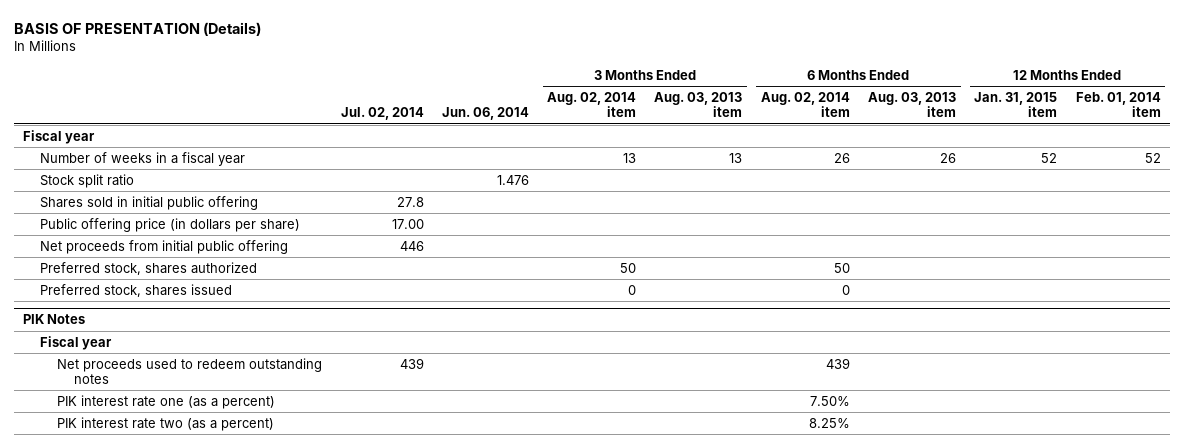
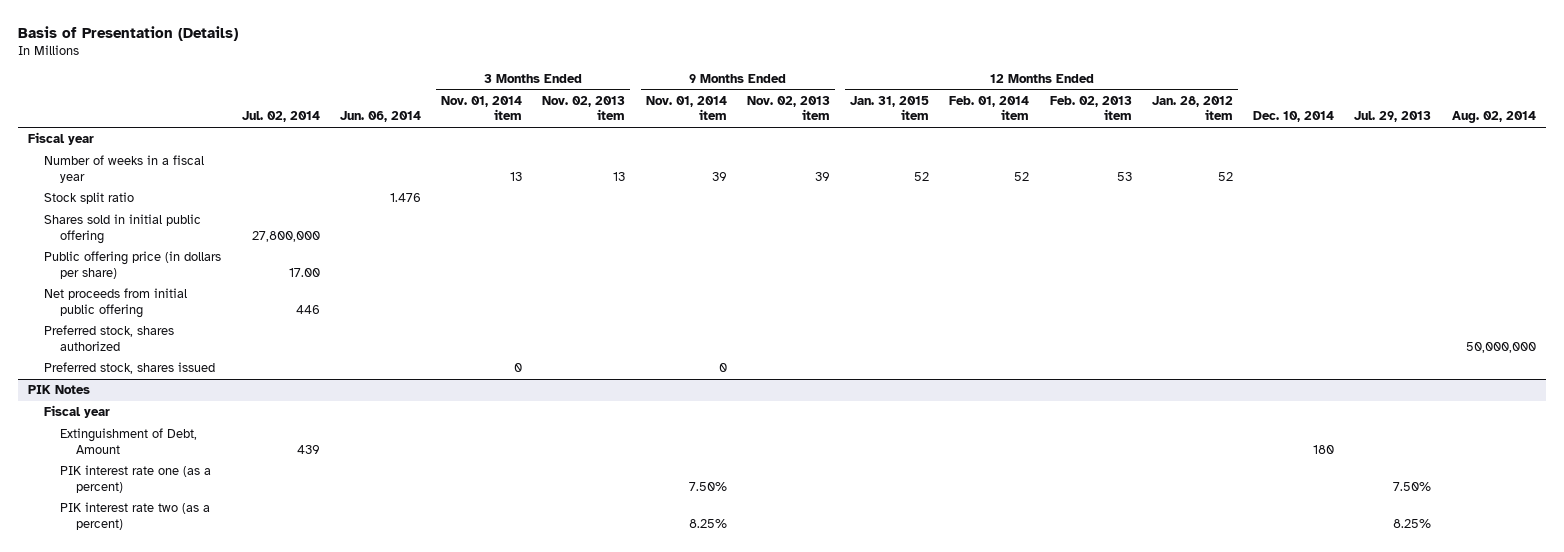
- BASIS OF PRESENTATION (Details)
+ Basis of Presentation (Details)
- | Jul. 02, 2014 | Jun. 06, 2014 | 3 Months Ended Aug. 02, 2014 item | 3 Months Ended Aug. 03, 2013 item | 6 Months Ended Aug. 02, 2014 item | 6 Months Ended Aug. 03, 2013 item | 12 Months Ended Jan. 31, 2015 item | 12 Months Ended Feb. 01, 2014 item
+ | Jul. 02, 2014 | Jun. 06, 2014 | 3 Months Ended Nov. 01, 2014 item | 3 Months Ended Nov. 02, 2013 item | 9 Months Ended Nov. 01, 2014 item | 9 Months Ended Nov. 02, 2013 item | 12 Months Ended Jan. 31, 2015 item | 12 Months Ended Feb. 01, 2014 item | 12 Months Ended Feb. 02, 2013 item | 12 Months Ended Jan. 28, 2012 item | Dec. 10, 2014 | Jul. 29, 2013 | Aug. 02, 2014
- Shares sold in initial public offering | 27.8 | | | | | | |
+ Shares sold in initial public offering | 27,800,000 | | | | | | | | | | | |
@ PIK Notes
- Net proceeds used to redeem outstanding notes | 439 | | | | 439 | | |
+ Extinguishment of Debt, Amount | 439 | | | | | | | | | | 180 | |

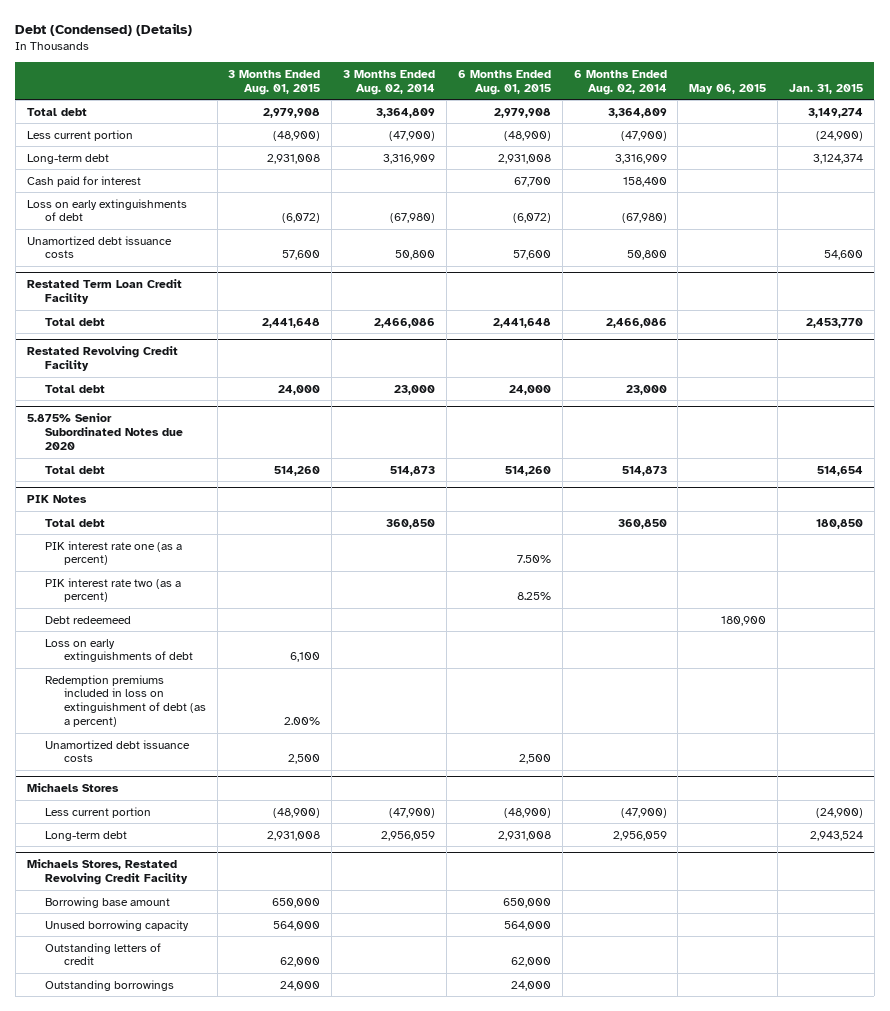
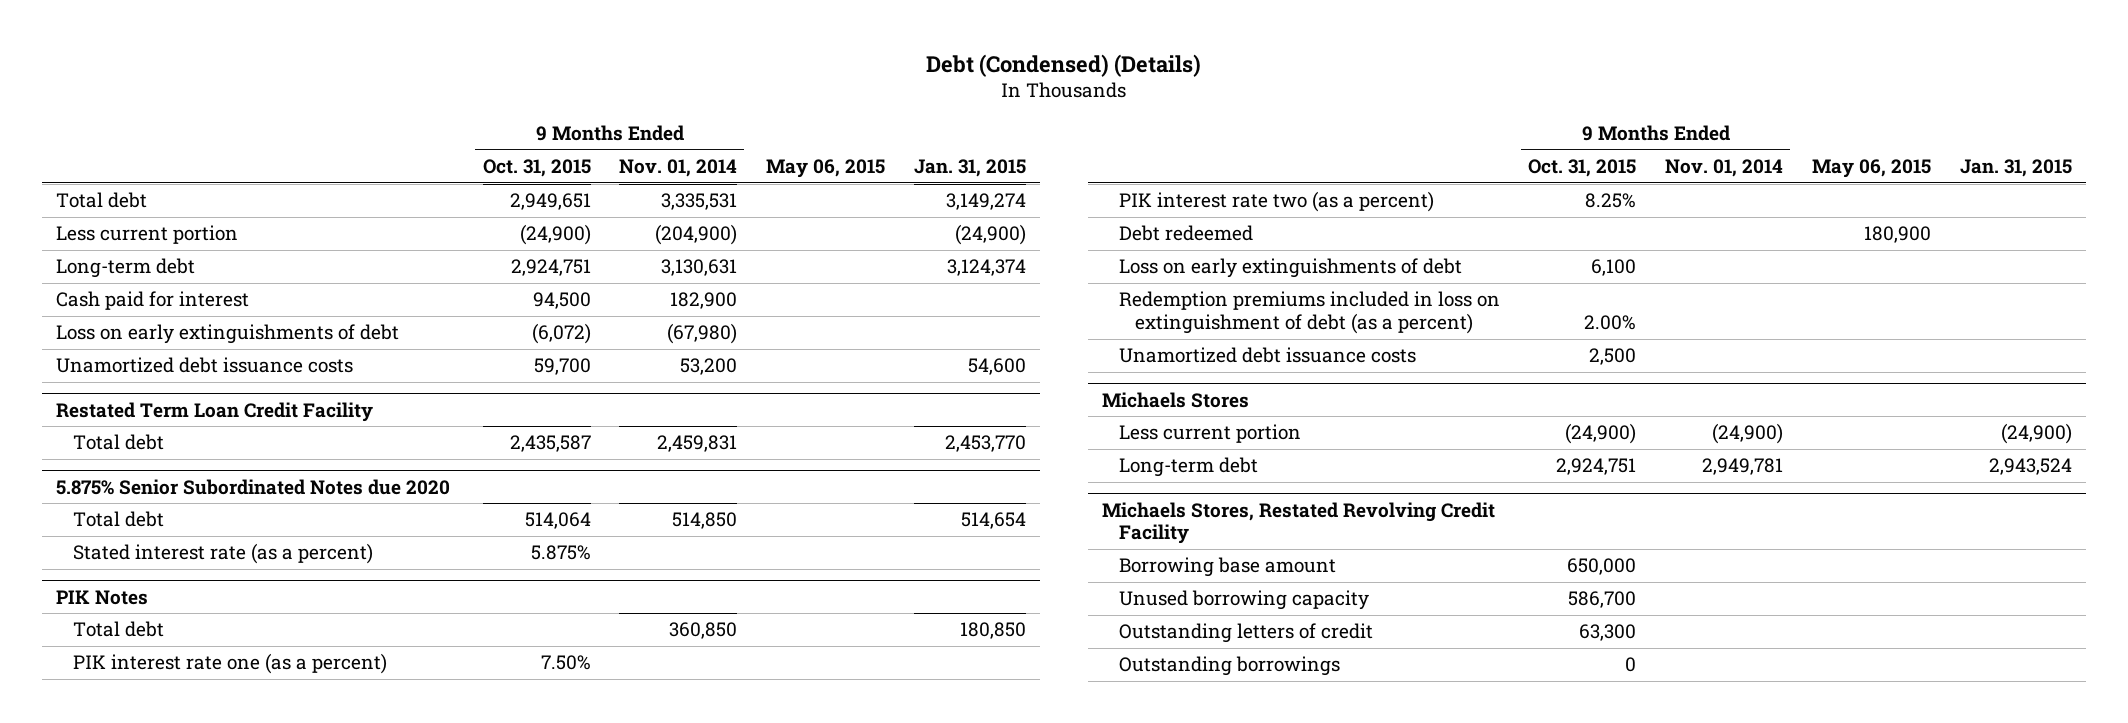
- | 3 Months Ended Aug. 01, 2015 | 3 Months Ended Aug. 02, 2014 | 6 Months Ended Aug. 01, 2015 | 6 Months Ended Aug. 02, 2014 | May 06, 2015 | Jan. 31, 2015
+ | 9 Months Ended Oct. 31, 2015 | 9 Months Ended Nov. 01, 2014 | May 06, 2015 | Jan. 31, 2015
- Restated Revolving Credit Facility
- Total debt | 24,000 | 23,000 | 24,000 | 23,000 | |
@ 5.875% Senior Subordinated Notes due 2020
+ Stated interest rate (as a percent) | 5.875% | | |
@ PIK Notes
- Debt redeemeed | | | | | 180,900 |
+ Debt redeemed | | | 180,900 |

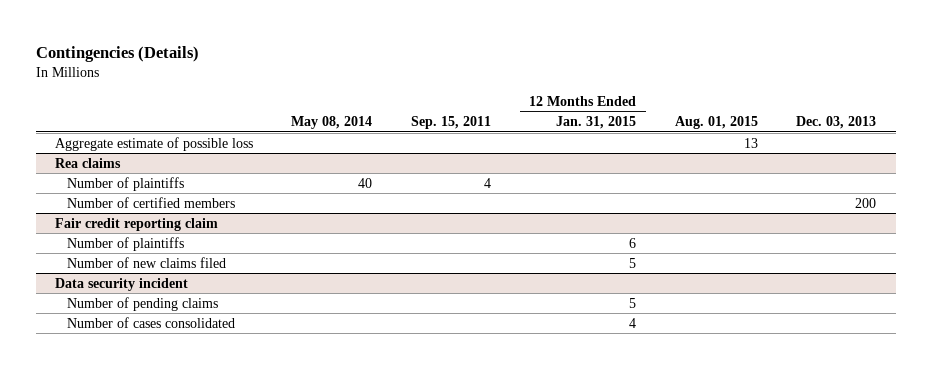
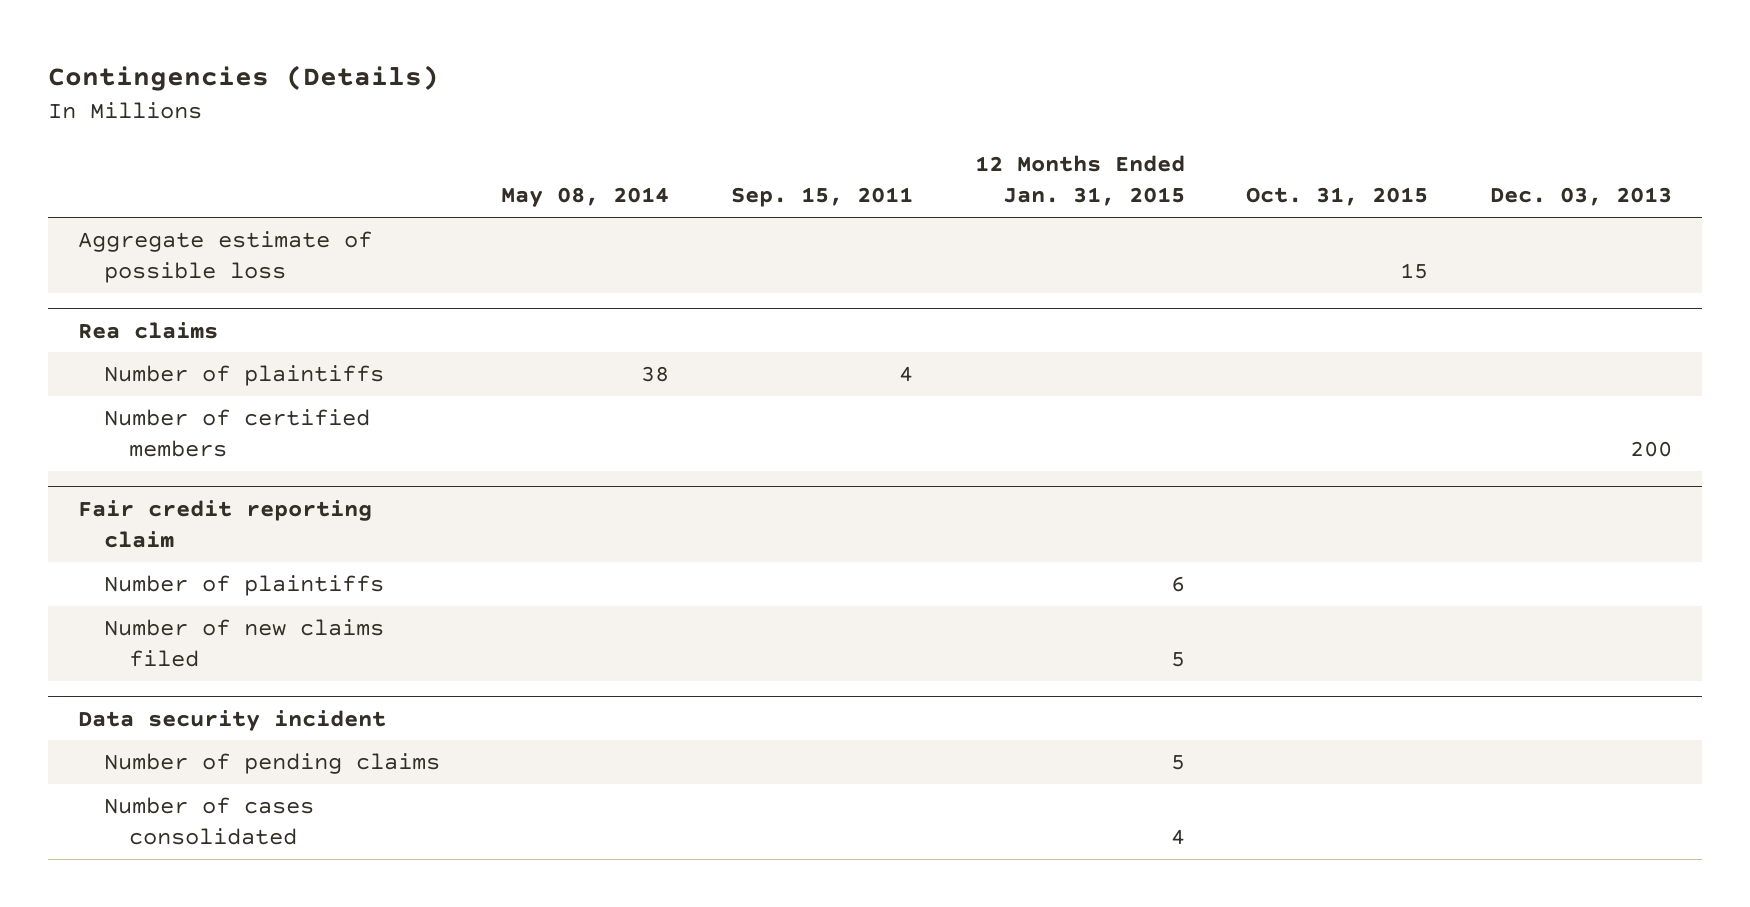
- | May 08, 2014 | Sep. 15, 2011 | 12 Months Ended Jan. 31, 2015 | Aug. 01, 2015 | Dec. 03, 2013
+ | May 08, 2014 | Sep. 15, 2011 | 12 Months Ended Jan. 31, 2015 | Oct. 31, 2015 | Dec. 03, 2013
@ Rea claims
- Number of plaintiffs | 40 | 4 | | |
+ Number of plaintiffs | 38 | 4 | | |

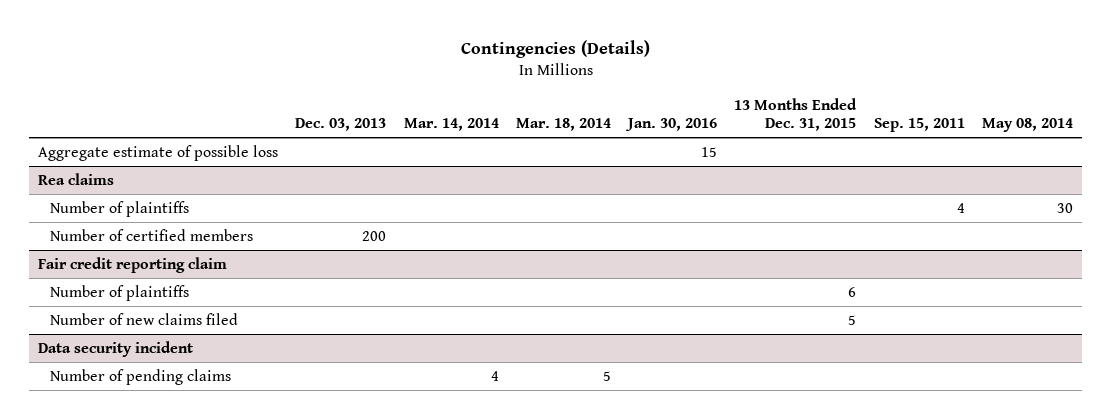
- | May 08, 2014 | Sep. 15, 2011 | 12 Months Ended Jan. 31, 2015 | Oct. 31, 2015 | Dec. 03, 2013
+ | Dec. 03, 2013 | Mar. 14, 2014 | Mar. 18, 2014 | Jan. 30, 2016 | 13 Months Ended Dec. 31, 2015 | Sep. 15, 2011 | May 08, 2014
@ Rea claims
- Number of plaintiffs | 38 | 4 | | |
+ Number of plaintiffs | | | | | | 4 | 30
@ Data security incident
- Number of cases consolidated | | | 4 | |

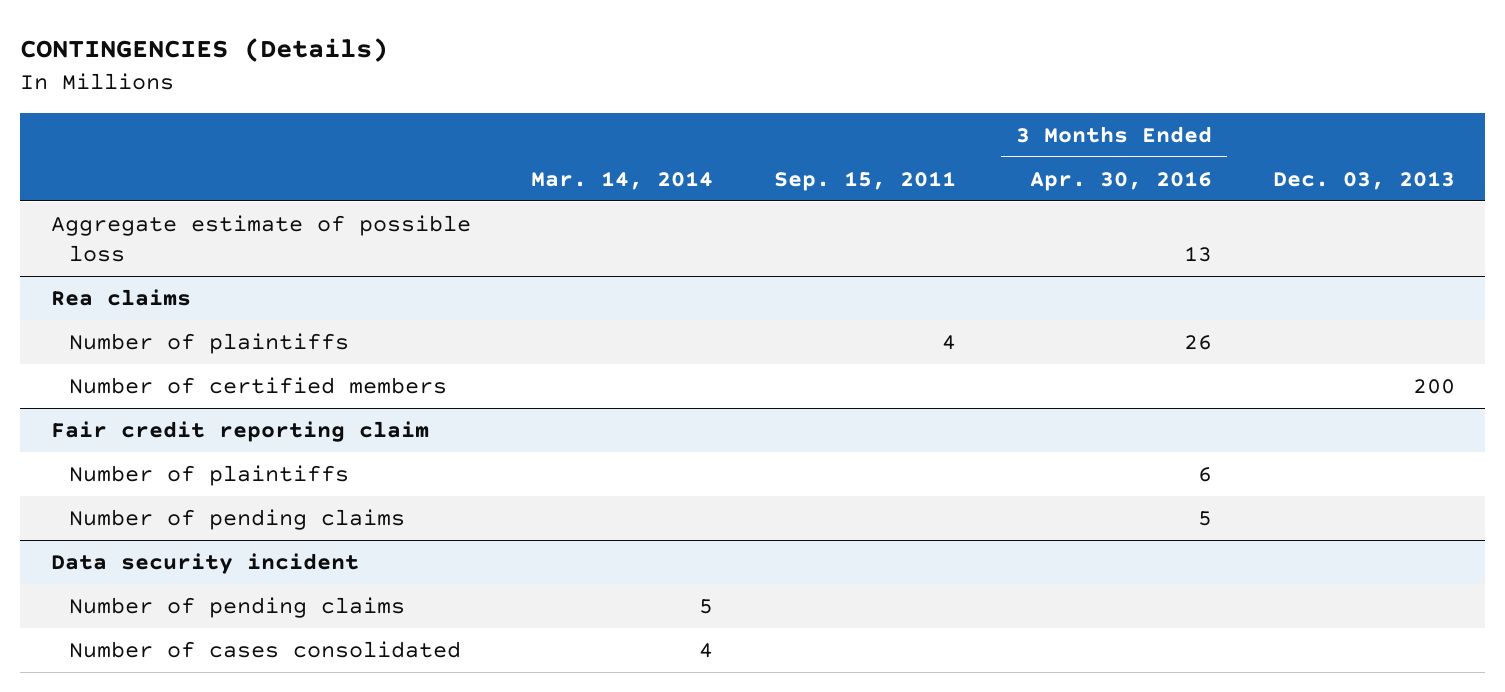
- Contingencies (Details)
+ CONTINGENCIES (Details)
- | Dec. 03, 2013 | Mar. 14, 2014 | Mar. 18, 2014 | Jan. 30, 2016 | 13 Months Ended Dec. 31, 2015 | Sep. 15, 2011 | May 08, 2014
+ | Mar. 14, 2014 | Sep. 15, 2011 | 3 Months Ended Apr. 30, 2016 | Dec. 03, 2013
@ Fair credit reporting claim
- Number of new claims filed | | | | | 5 | |
+ Number of pending claims | | | 5 |
@ Data security incident
- Number of pending claims | | 4 | 5 | | | |
+ Number of pending claims | 5 | | |
+ Number of cases consolidated | 4 | | |

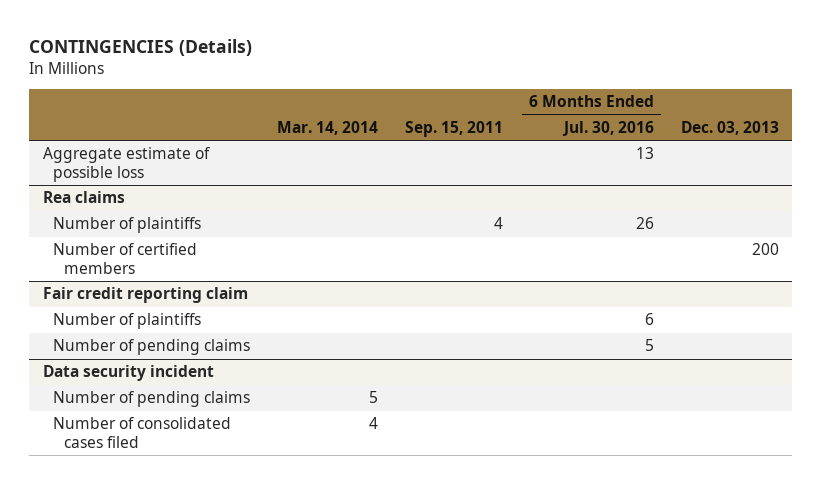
- | Mar. 14, 2014 | Sep. 15, 2011 | 3 Months Ended Apr. 30, 2016 | Dec. 03, 2013
+ | Mar. 14, 2014 | Sep. 15, 2011 | 6 Months Ended Jul. 30, 2016 | Dec. 03, 2013
@ Data security incident
- Number of cases consolidated | 4 | | |
+ Number of consolidated cases filed | 4 | | |

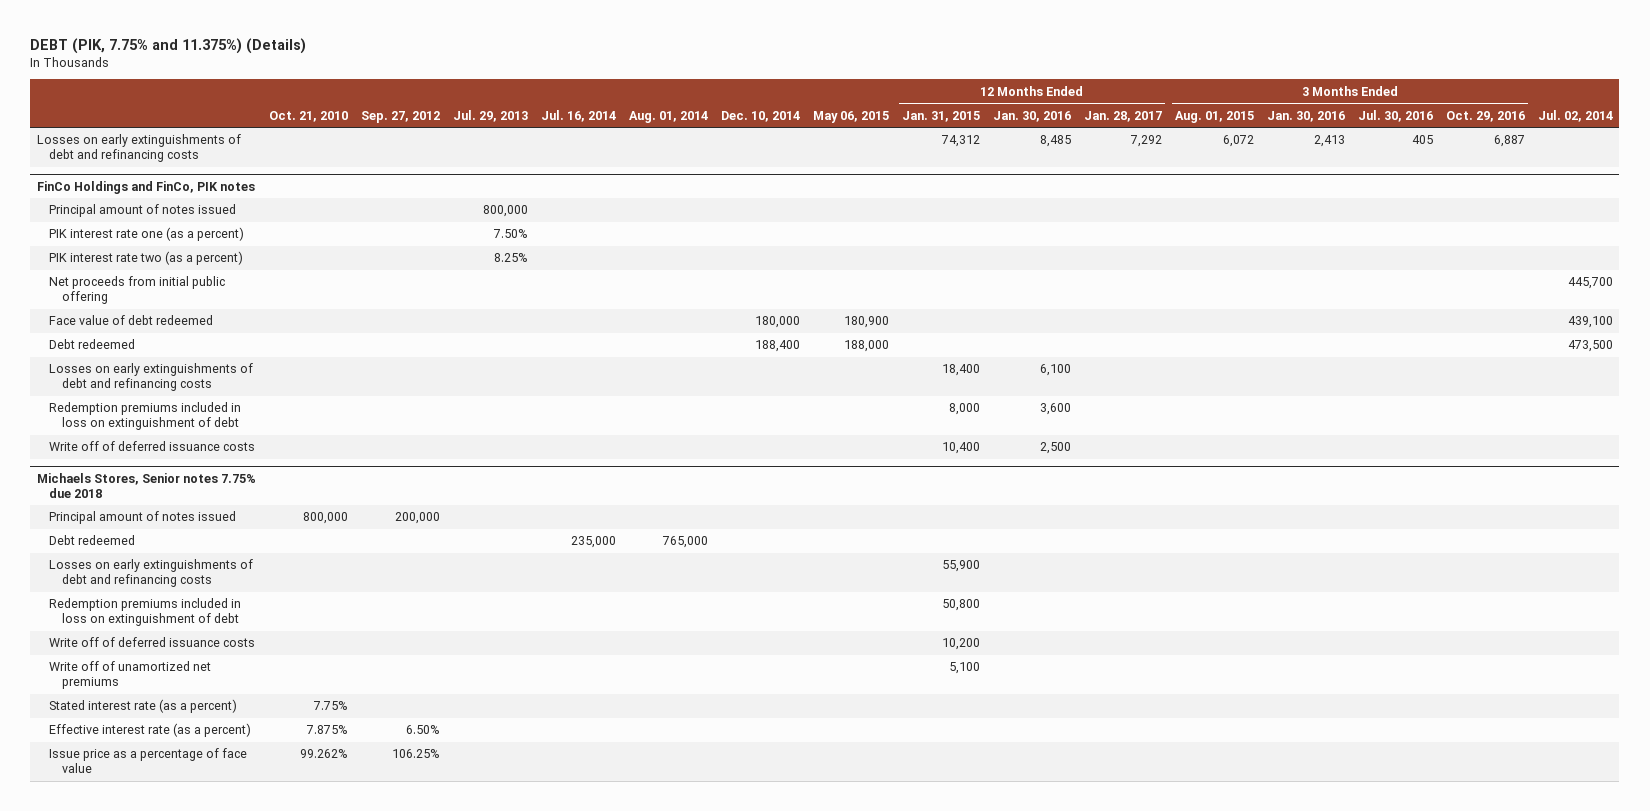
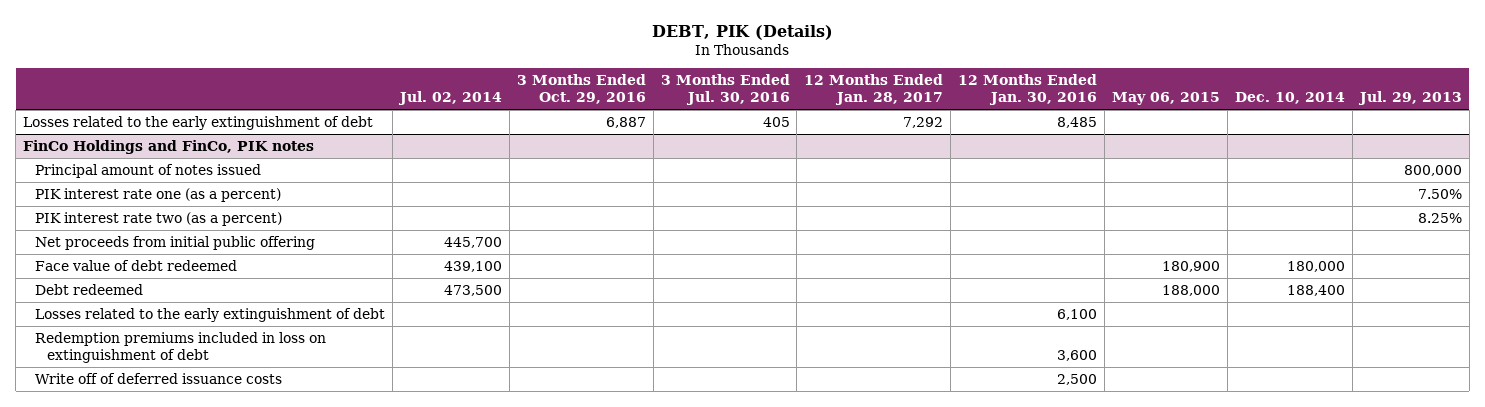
- DEBT (PIK, 7.75% and 11.375%) (Details)
+ DEBT, PIK (Details)
- | Oct. 21, 2010 | Sep. 27, 2012 | Jul. 29, 2013 | Jul. 16, 2014 | Aug. 01, 2014 | Dec. 10, 2014 | May 06, 2015 | 12 Months Ended Jan. 31, 2015 | 12 Months Ended Jan. 30, 2016 | 12 Months Ended Jan. 28, 2017 | 3 Months Ended Aug. 01, 2015 | 3 Months Ended Jan. 30, 2016 | 3 Months Ended Jul. 30, 2016 | 3 Months Ended Oct. 29, 2016 | Jul. 02, 2014
+ | Jul. 02, 2014 | 3 Months Ended Oct. 29, 2016 | 3 Months Ended Jul. 30, 2016 | 12 Months Ended Jan. 28, 2017 | 12 Months Ended Jan. 30, 2016 | May 06, 2015 | Dec. 10, 2014 | Jul. 29, 2013
- Losses on early extinguishments of debt and refinancing costs | | | | | | | | 74,312 | 8,485 | 7,292 | 6,072 | 2,413 | 405 | 6,887 |
+ Losses related to the early extinguishment of debt | | 6,887 | 405 | 7,292 | 8,485 | | |
@ FinCo Holdings and FinCo, PIK notes
- Losses on early extinguishments of debt and refinancing costs | | | | | | | | 18,400 | 6,100 | | | | | |
+ Losses related to the early extinguishment of debt | | | | | 6,100 | | |
- Michaels Stores, Senior notes 7.75% due 2018
- Principal amount of notes issued | 800,000 | 200,000 | | | | | | | | | | | | |
- Debt redeemed | | | | 235,000 | 765,000 | | | | | | | | | |
- Losses on early extinguishments of debt and refinancing costs | | | | | | | | 55,900 | | | | | | |
- Redemption premiums included in loss on extinguishment of debt | | | | | | | | 50,800 | | | | | | |
- Write off of deferred issuance costs | | | | | | | | 10,200 | | | | | | |
- Write off of unamortized net premiums | | | | | | | | 5,100 | | | | | | |
- Stated interest rate (as a percent) | 7.75% | | | | | | | | | | | | | |
- Effective interest rate (as a percent) | 7.875% | 6.50% | | | | | | | | | | | | |
- Issue price as a percentage of face value | 99.262% | 106.25% | | | | | | | | | | | | |

